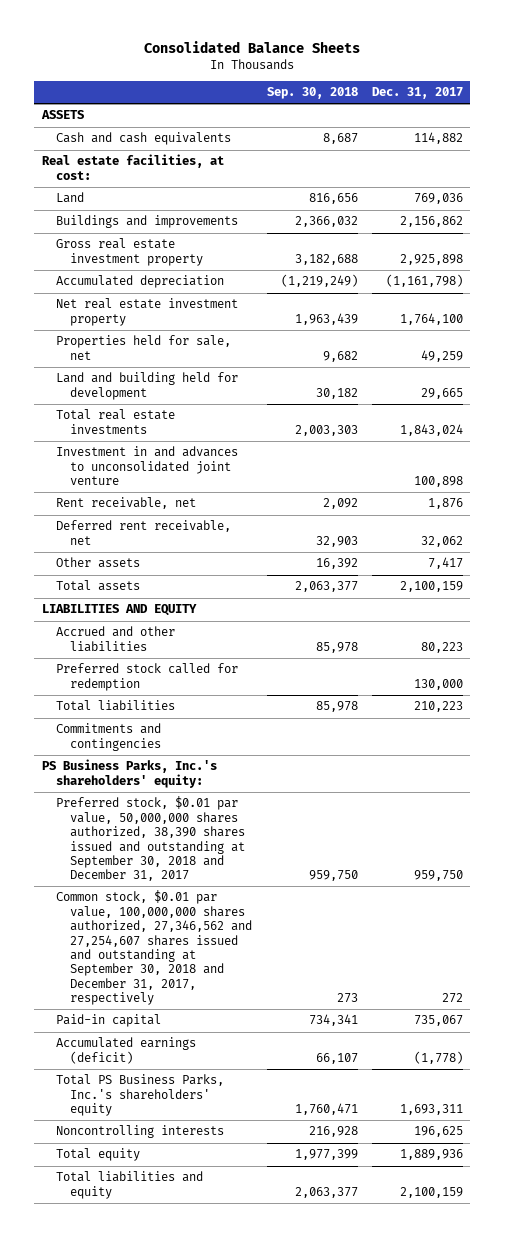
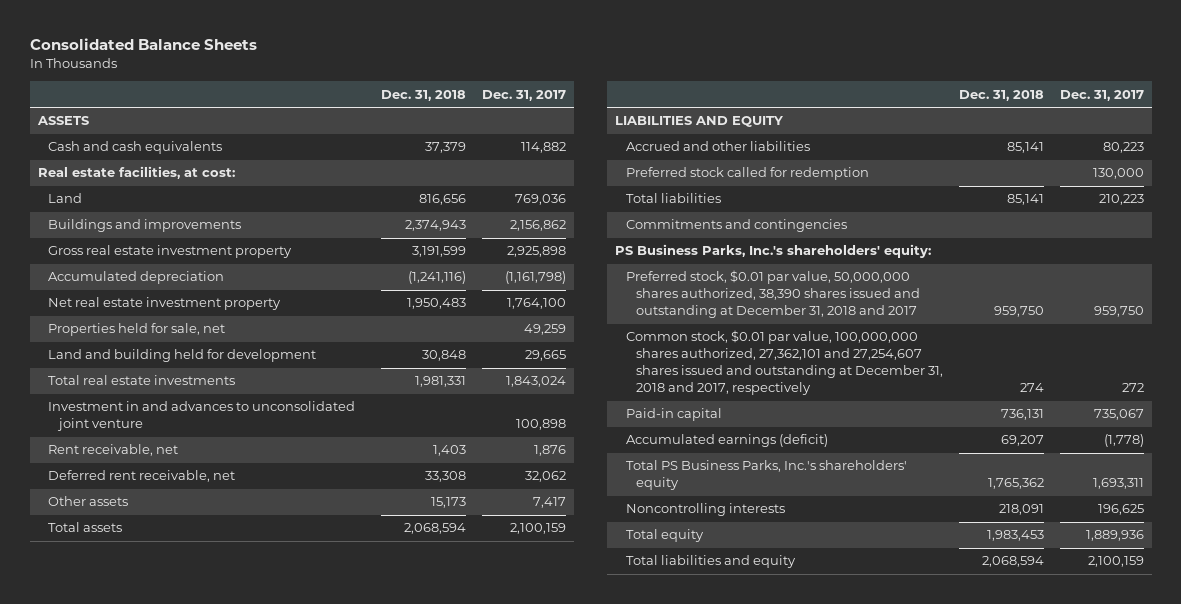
- | Sep. 30, 2018 | Dec. 31, 2017
+ | Dec. 31, 2018 | Dec. 31, 2017
- Preferred stock, $0.01 par value, 50,000,000 shares authorized, 38,390 shares issued and outstanding at September 30, 2018 and December 31, 2017 | 959,750 | 959,750
- Common stock, $0.01 par value, 100,000,000 shares authorized, 27,346,562 and 27,254,607 shares issued and outstanding at September 30, 2018 and December 31, 2017, respectively | 273 | 272
+ Preferred stock, $0.01 par value, 50,000,000 shares authorized, 38,390 shares issued and outstanding at December 31, 2018 and 2017 | 959,750 | 959,750
+ Common stock, $0.01 par value, 100,000,000 shares authorized, 27,362,101 and 27,254,607 shares issued and outstanding at December 31, 2018 and 2017, respectively | 274 | 272

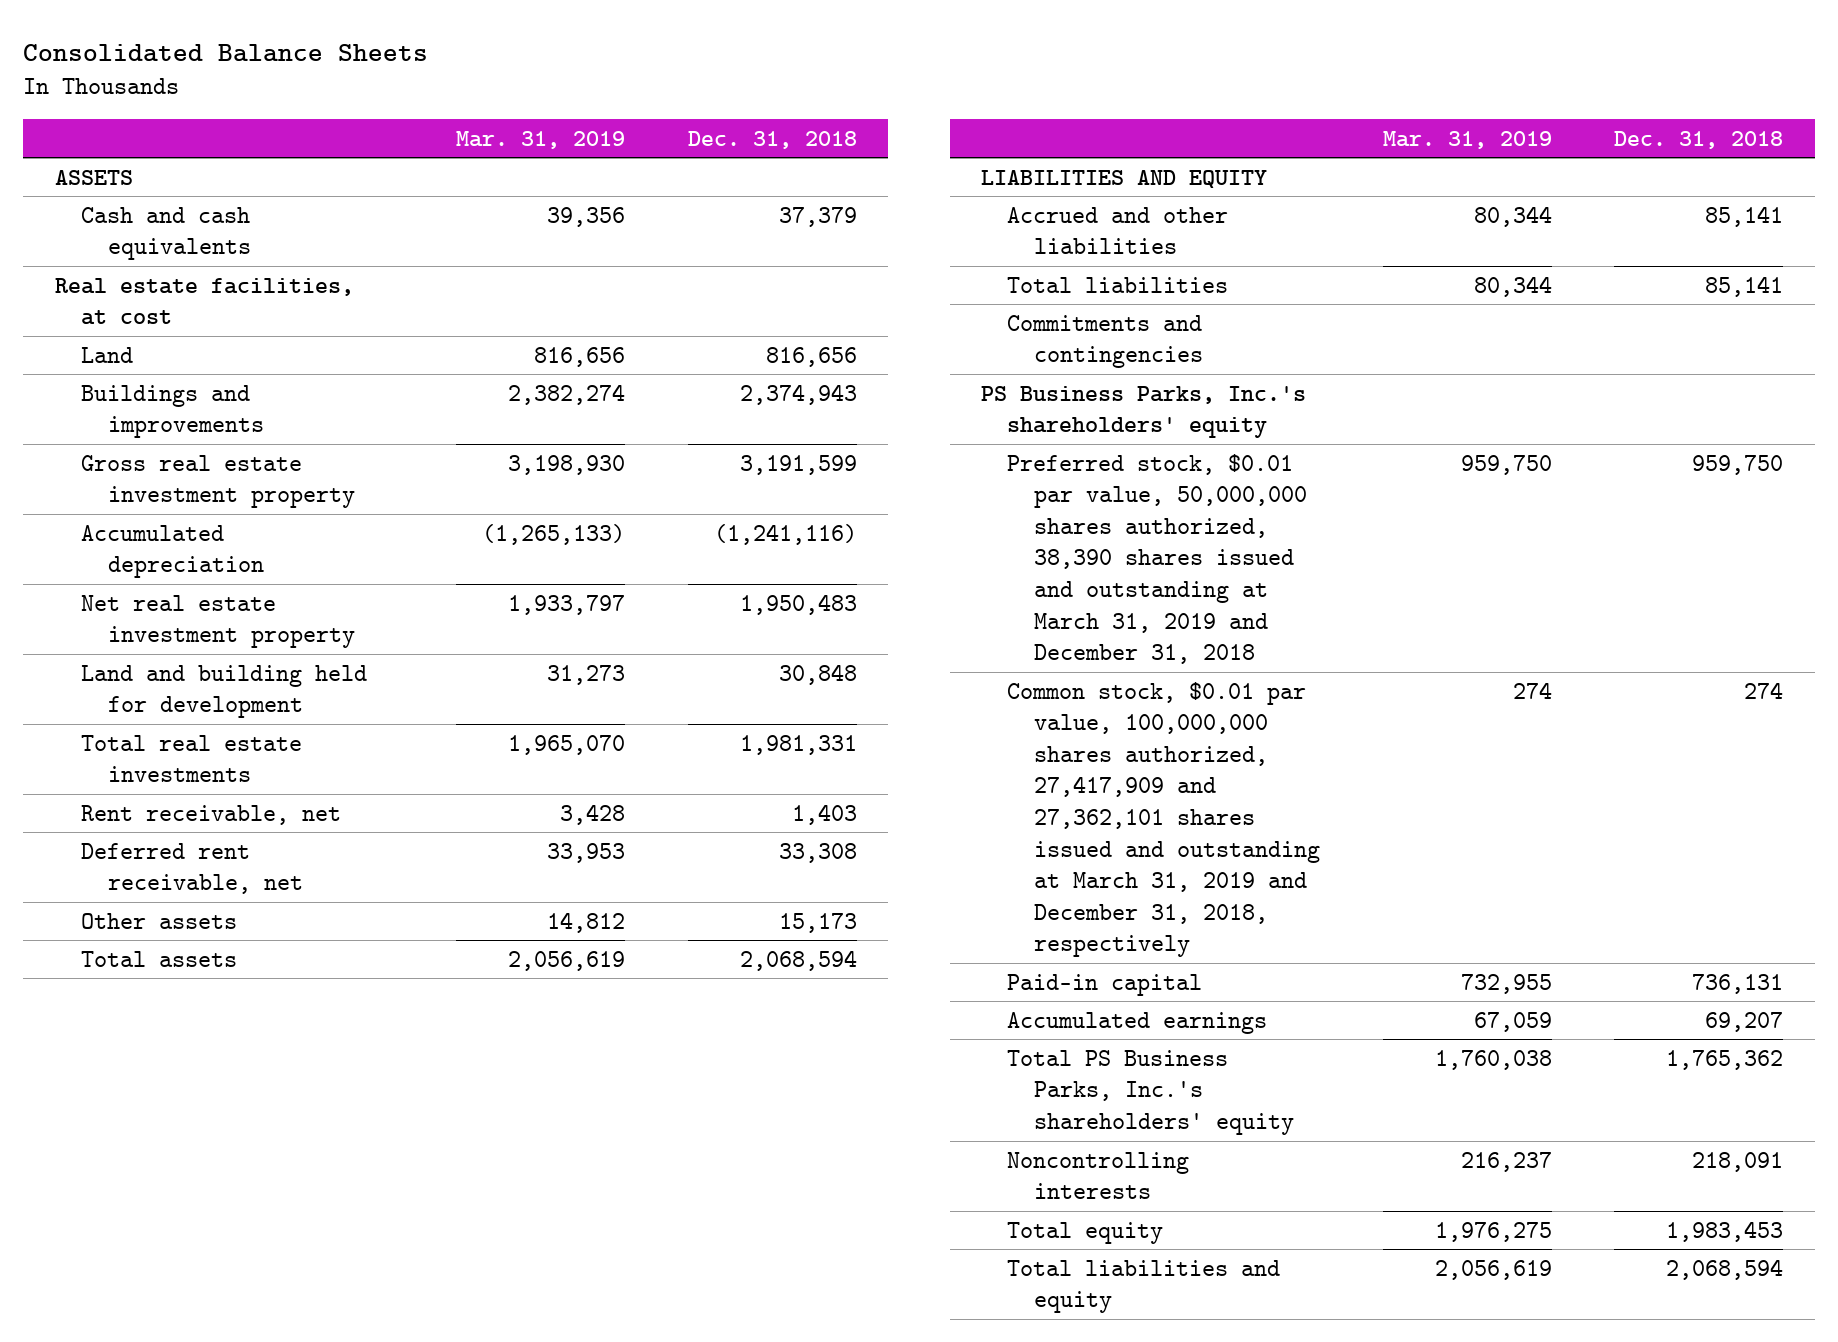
- | Dec. 31, 2018 | Dec. 31, 2017
+ | Mar. 31, 2019 | Dec. 31, 2018
- Real estate facilities, at cost:
+ Real estate facilities, at cost
- Properties held for sale, net | | 49,259
- Investment in and advances to unconsolidated joint venture | | 100,898
- Preferred stock called for redemption | | 130,000
- PS Business Parks, Inc.'s shareholders' equity:
- Preferred stock, $0.01 par value, 50,000,000 shares authorized, 38,390 shares issued and outstanding at December 31, 2018 and 2017 | 959,750 | 959,750
- Common stock, $0.01 par value, 100,000,000 shares authorized, 27,362,101 and 27,254,607 shares issued and outstanding at December 31, 2018 and 2017, respectively | 274 | 272
+ PS Business Parks, Inc.'s shareholders' equity
+ Preferred stock, $0.01 par value, 50,000,000 shares authorized, 38,390 shares issued and outstanding at March 31, 2019 and December 31, 2018 | 959,750 | 959,750
+ Common stock, $0.01 par value, 100,000,000 shares authorized, 27,417,909 and 27,362,101 shares issued and outstanding at March 31, 2019 and December 31, 2018, respectively | 274 | 274
- Accumulated earnings (deficit) | 69,207 | (1,778)
+ Accumulated earnings | 67,059 | 69,207

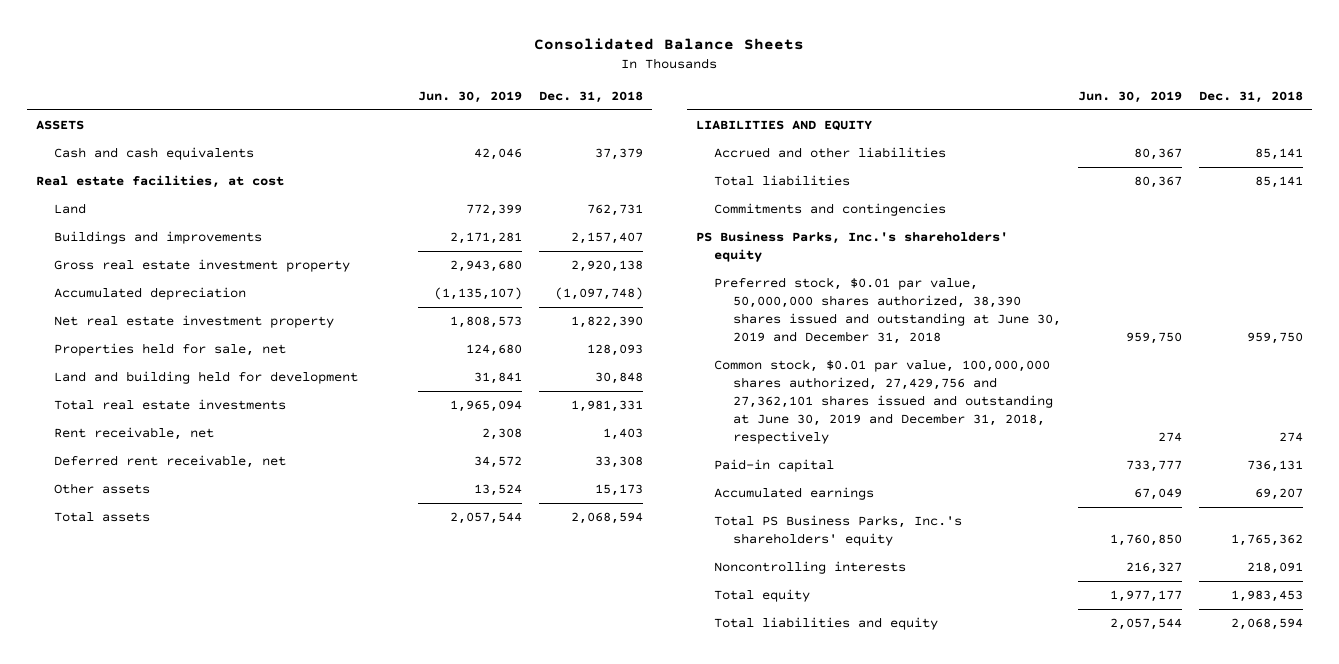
- | Mar. 31, 2019 | Dec. 31, 2018
+ | Jun. 30, 2019 | Dec. 31, 2018
- Land | 816,656 | 816,656
- Buildings and improvements | 2,382,274 | 2,374,943
- Gross real estate investment property | 3,198,930 | 3,191,599
- Accumulated depreciation | (1,265,133) | (1,241,116)
- Net real estate investment property | 1,933,797 | 1,950,483
+ Land | 772,399 | 762,731
+ Buildings and improvements | 2,171,281 | 2,157,407
+ Gross real estate investment property | 2,943,680 | 2,920,138
+ Accumulated depreciation | (1,135,107) | (1,097,748)
+ Net real estate investment property | 1,808,573 | 1,822,390
+ Properties held for sale, net | 124,680 | 128,093
- Preferred stock, $0.01 par value, 50,000,000 shares authorized, 38,390 shares issued and outstanding at March 31, 2019 and December 31, 2018 | 959,750 | 959,750
- Common stock, $0.01 par value, 100,000,000 shares authorized, 27,417,909 and 27,362,101 shares issued and outstanding at March 31, 2019 and December 31, 2018, respectively | 274 | 274
+ Preferred stock, $0.01 par value, 50,000,000 shares authorized, 38,390 shares issued and outstanding at June 30, 2019 and December 31, 2018 | 959,750 | 959,750
+ Common stock, $0.01 par value, 100,000,000 shares authorized, 27,429,756 and 27,362,101 shares issued and outstanding at June 30, 2019 and December 31, 2018, respectively | 274 | 274

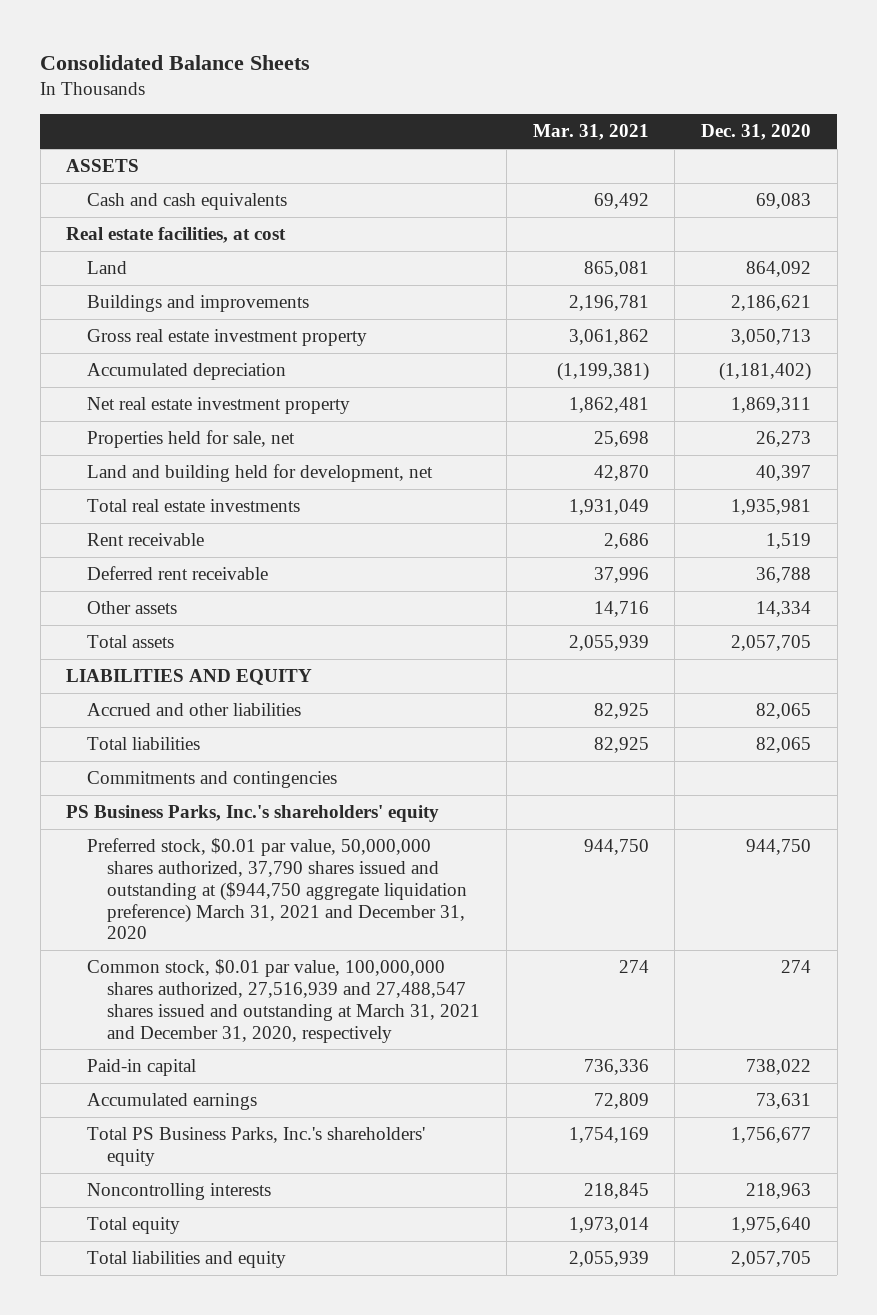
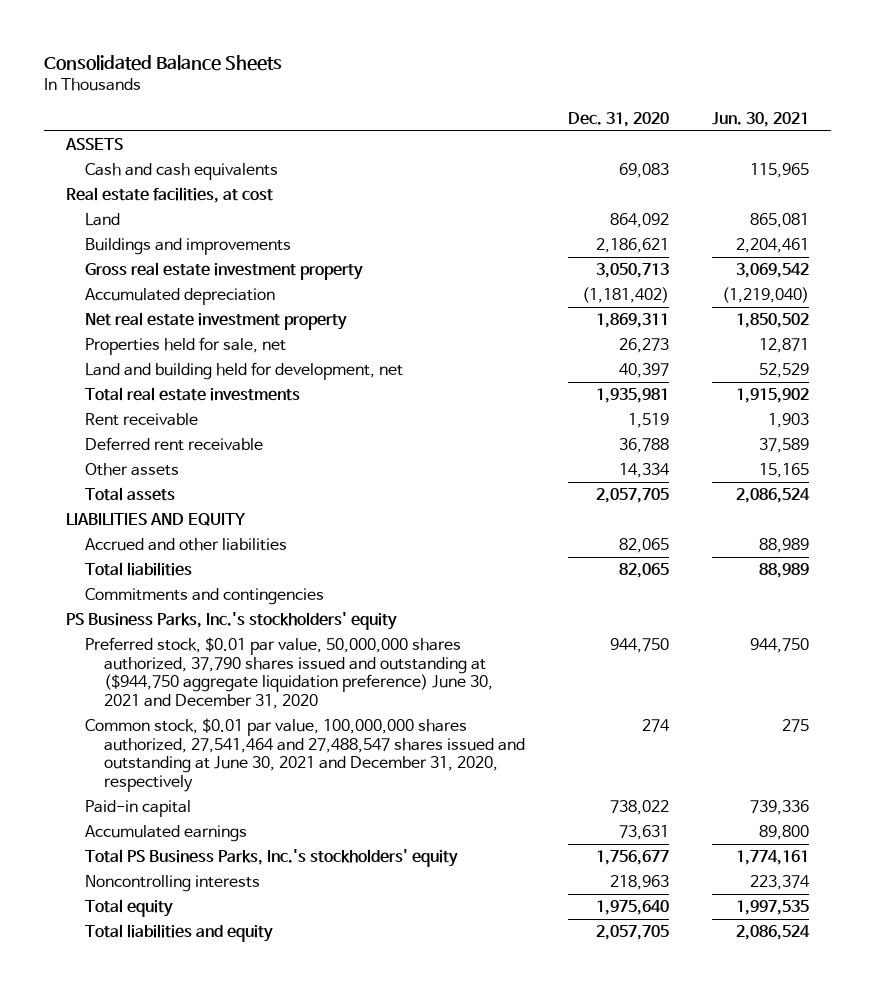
- | Mar. 31, 2021 | Dec. 31, 2020
+ | Dec. 31, 2020 | Jun. 30, 2021
- PS Business Parks, Inc.'s shareholders' equity
- Preferred stock, $0.01 par value, 50,000,000 shares authorized, 37,790 shares issued and outstanding at ($944,750 aggregate liquidation preference) March 31, 2021 and December 31, 2020 | 944,750 | 944,750
- Common stock, $0.01 par value, 100,000,000 shares authorized, 27,516,939 and 27,488,547 shares issued and outstanding at March 31, 2021 and December 31, 2020, respectively | 274 | 274
+ PS Business Parks, Inc.'s stockholders' equity
+ Preferred stock, $0.01 par value, 50,000,000 shares authorized, 37,790 shares issued and outstanding at ($944,750 aggregate liquidation preference) June 30, 2021 and December 31, 2020 | 944,750 | 944,750
+ Common stock, $0.01 par value, 100,000,000 shares authorized, 27,541,464 and 27,488,547 shares issued and outstanding at June 30, 2021 and December 31, 2020, respectively | 274 | 275
- Total PS Business Parks, Inc.'s shareholders' equity | 1,754,169 | 1,756,677
+ Total PS Business Parks, Inc.'s stockholders' equity | 1,756,677 | 1,774,161

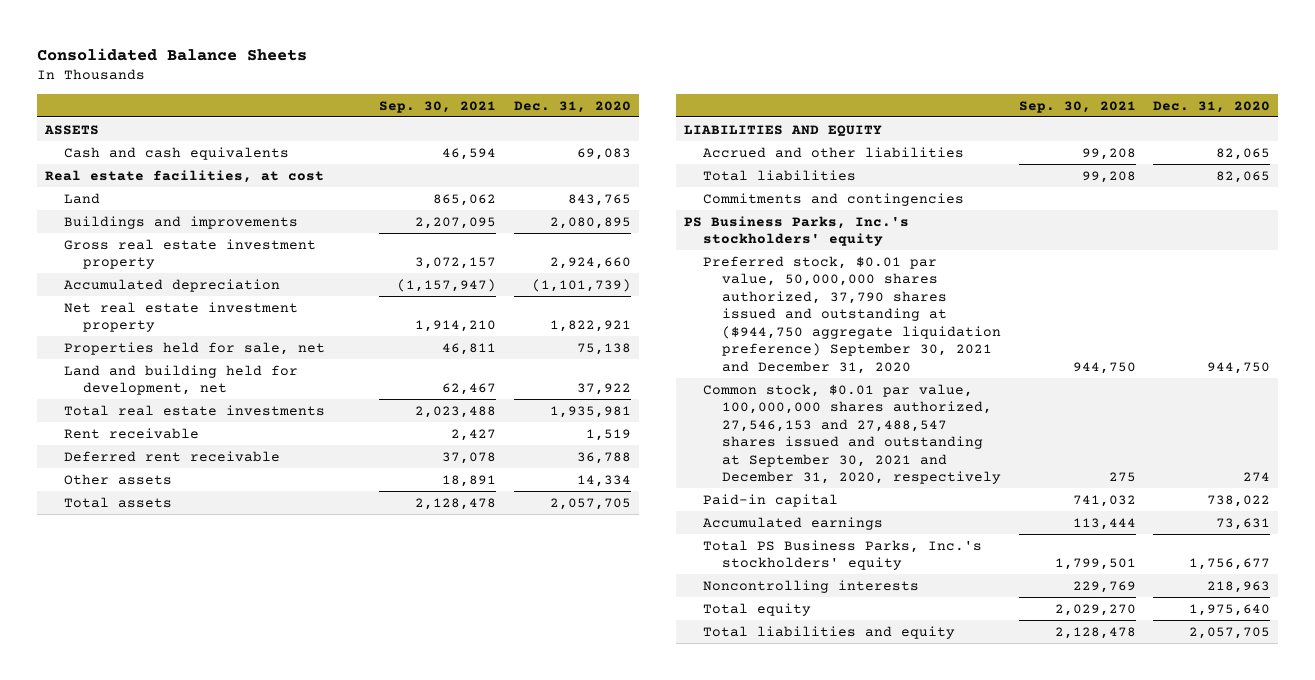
- | Dec. 31, 2020 | Jun. 30, 2021
+ | Sep. 30, 2021 | Dec. 31, 2020
- Land | 864,092 | 865,081
- Buildings and improvements | 2,186,621 | 2,204,461
- Gross real estate investment property | 3,050,713 | 3,069,542
- Accumulated depreciation | (1,181,402) | (1,219,040)
- Net real estate investment property | 1,869,311 | 1,850,502
- Properties held for sale, net | 26,273 | 12,871
- Land and building held for development, net | 40,397 | 52,529
+ Land | 865,062 | 843,765
+ Buildings and improvements | 2,207,095 | 2,080,895
+ Gross real estate investment property | 3,072,157 | 2,924,660
+ Accumulated depreciation | (1,157,947) | (1,101,739)
+ Net real estate investment property | 1,914,210 | 1,822,921
+ Properties held for sale, net | 46,811 | 75,138
+ Land and building held for development, net | 62,467 | 37,922
- Preferred stock, $0.01 par value, 50,000,000 shares authorized, 37,790 shares issued and outstanding at ($944,750 aggregate liquidation preference) June 30, 2021 and December 31, 2020 | 944,750 | 944,750
- Common stock, $0.01 par value, 100,000,000 shares authorized, 27,541,464 and 27,488,547 shares issued and outstanding at June 30, 2021 and December 31, 2020, respectively | 274 | 275
+ Preferred stock, $0.01 par value, 50,000,000 shares authorized, 37,790 shares issued and outstanding at ($944,750 aggregate liquidation preference) September 30, 2021 and December 31, 2020 | 944,750 | 944,750
+ Common stock, $0.01 par value, 100,000,000 shares authorized, 27,546,153 and 27,488,547 shares issued and outstanding at September 30, 2021 and December 31, 2020, respectively | 275 | 274

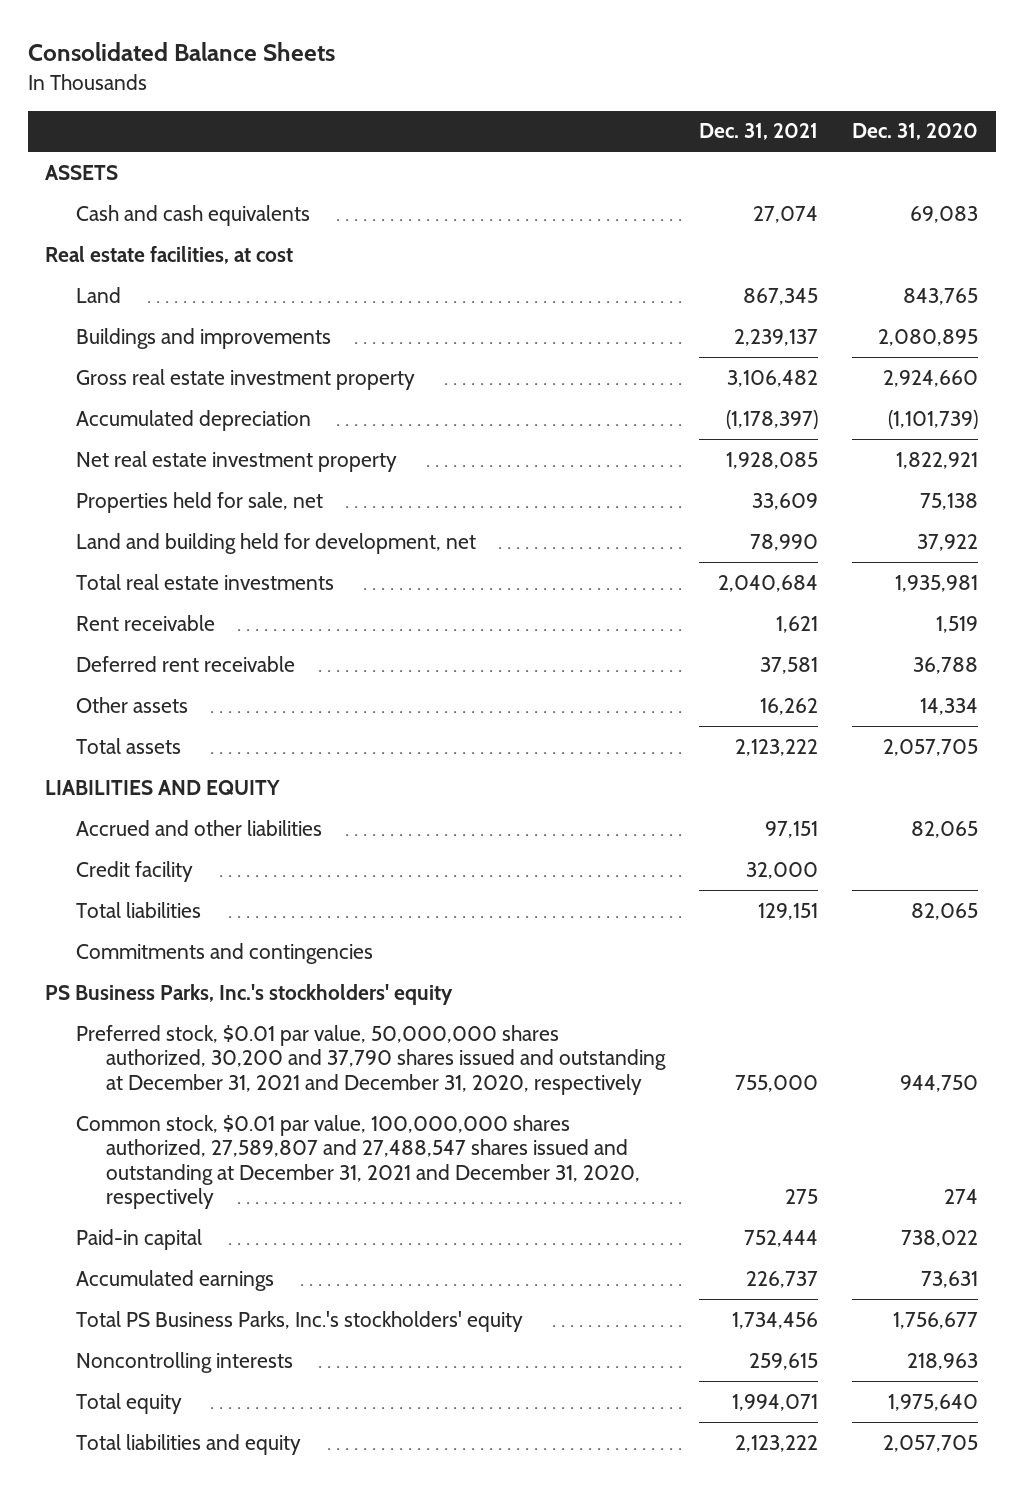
- | Sep. 30, 2021 | Dec. 31, 2020
+ | Dec. 31, 2021 | Dec. 31, 2020
+ Credit facility | 32,000 |
- Preferred stock, $0.01 par value, 50,000,000 shares authorized, 37,790 shares issued and outstanding at ($944,750 aggregate liquidation preference) September 30, 2021 and December 31, 2020 | 944,750 | 944,750
- Common stock, $0.01 par value, 100,000,000 shares authorized, 27,546,153 and 27,488,547 shares issued and outstanding at September 30, 2021 and December 31, 2020, respectively | 275 | 274
+ Preferred stock, $0.01 par value, 50,000,000 shares authorized, 30,200 and 37,790 shares issued and outstanding at December 31, 2021 and December 31, 2020, respectively | 755,000 | 944,750
+ Common stock, $0.01 par value, 100,000,000 shares authorized, 27,589,807 and 27,488,547 shares issued and outstanding at December 31, 2021 and December 31, 2020, respectively | 275 | 274

